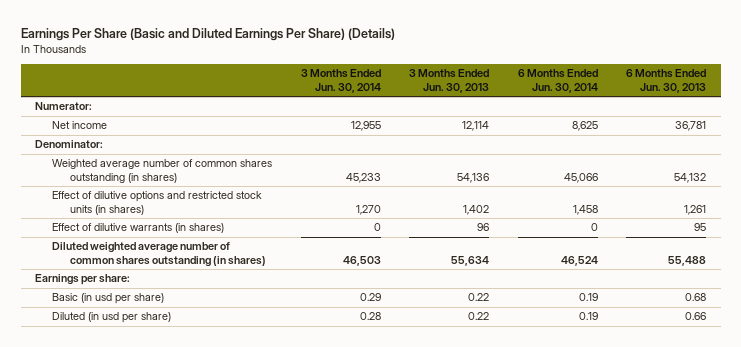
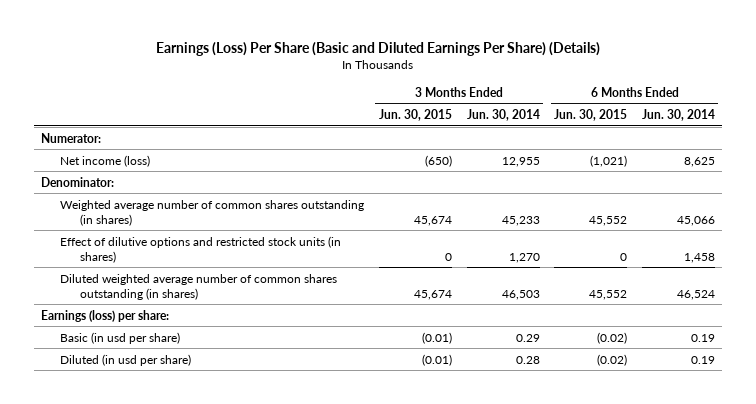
- Earnings Per Share (Basic and Diluted Earnings Per Share) (Details)
+ Earnings (Loss) Per Share (Basic and Diluted Earnings Per Share) (Details)
- | 3 Months Ended Jun. 30, 2014 | 3 Months Ended Jun. 30, 2013 | 6 Months Ended Jun. 30, 2014 | 6 Months Ended Jun. 30, 2013
+ | 3 Months Ended Jun. 30, 2015 | 3 Months Ended Jun. 30, 2014 | 6 Months Ended Jun. 30, 2015 | 6 Months Ended Jun. 30, 2014
- Net income | 12,955 | 12,114 | 8,625 | 36,781
+ Net income (loss) | (650) | 12,955 | (1,021) | 8,625
- Effect of dilutive warrants (in shares) | 0 | 96 | 0 | 95
- Earnings per share:
+ Earnings (loss) per share:

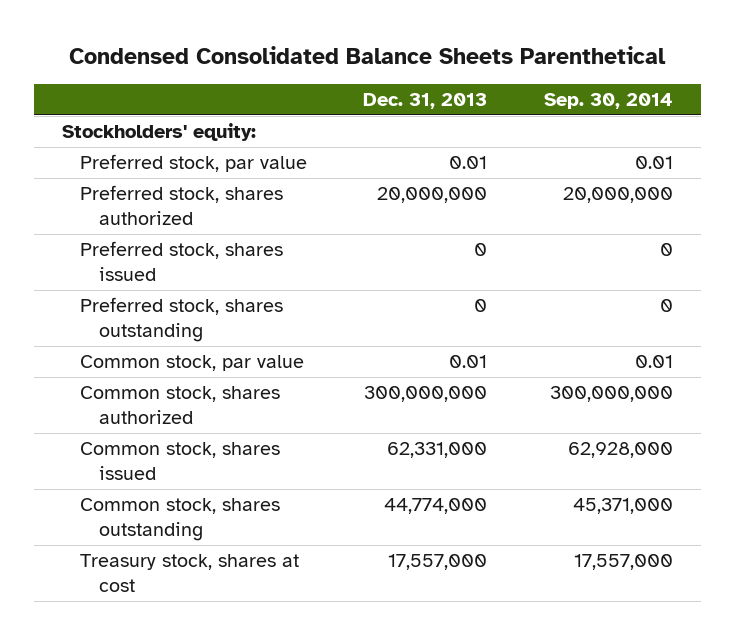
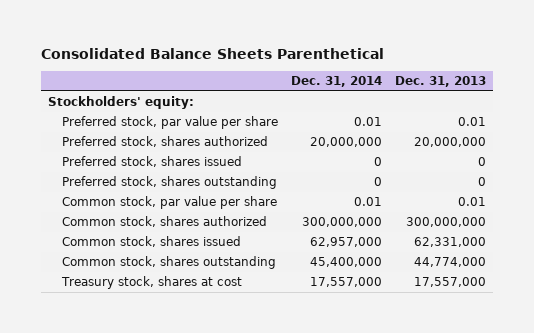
- Condensed Consolidated Balance Sheets Parenthetical
+ Consolidated Balance Sheets Parenthetical
- | Dec. 31, 2013 | Sep. 30, 2014
+ | Dec. 31, 2014 | Dec. 31, 2013
- Preferred stock, par value | 0.01 | 0.01
+ Preferred stock, par value per share | 0.01 | 0.01
- Common stock, par value | 0.01 | 0.01
+ Common stock, par value per share | 0.01 | 0.01

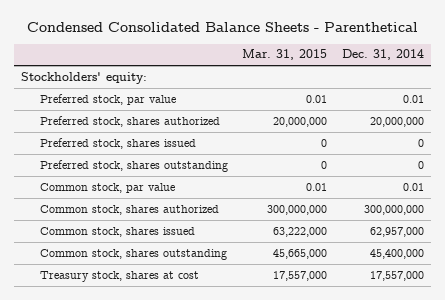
- Consolidated Balance Sheets Parenthetical
+ Condensed Consolidated Balance Sheets - Parenthetical
- | Dec. 31, 2014 | Dec. 31, 2013
+ | Mar. 31, 2015 | Dec. 31, 2014
- Preferred stock, par value per share | 0.01 | 0.01
+ Preferred stock, par value | 0.01 | 0.01
- Common stock, par value per share | 0.01 | 0.01
+ Common stock, par value | 0.01 | 0.01

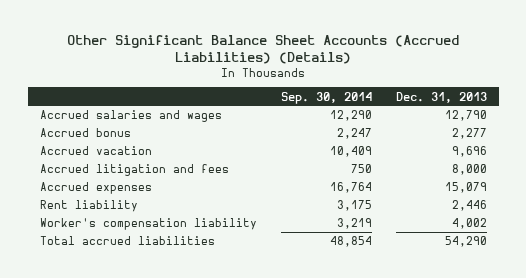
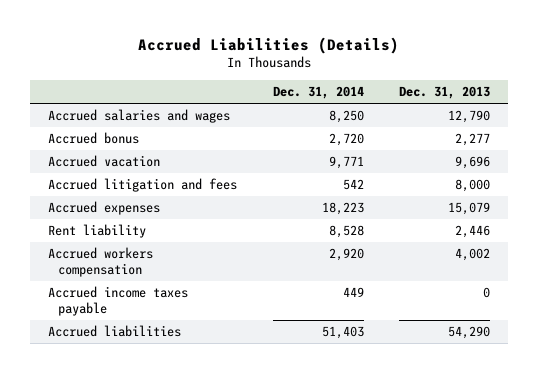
- Other Significant Balance Sheet Accounts (Accrued Liabilities) (Details)
+ Accrued Liabilities (Details)
- | Sep. 30, 2014 | Dec. 31, 2013
+ | Dec. 31, 2014 | Dec. 31, 2013
- Worker's compensation liability | 3,219 | 4,002
- Total accrued liabilities | 48,854 | 54,290
+ Accrued workers compensation | 2,920 | 4,002
+ Accrued income taxes payable | 449 | 0
+ Accrued liabilities | 51,403 | 54,290

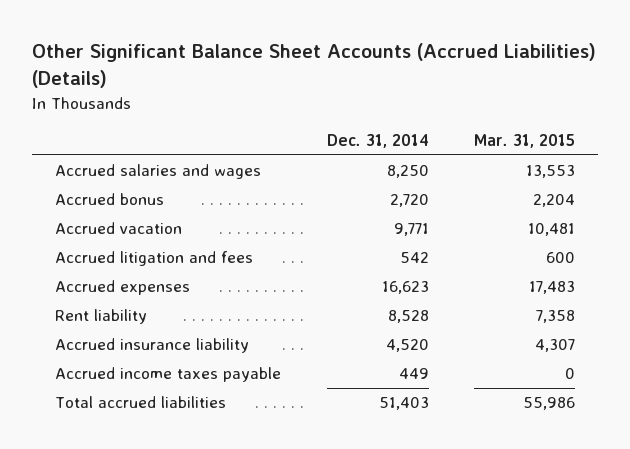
- Accrued Liabilities (Details)
+ Other Significant Balance Sheet Accounts (Accrued Liabilities) (Details)
- | Dec. 31, 2014 | Dec. 31, 2013
+ | Dec. 31, 2014 | Mar. 31, 2015
- Accrued expenses | 18,223 | 15,079
+ Accrued expenses | 16,623 | 17,483
- Accrued workers compensation | 2,920 | 4,002
+ Accrued insurance liability | 4,520 | 4,307
- Accrued liabilities | 51,403 | 54,290
+ Total accrued liabilities | 51,403 | 55,986

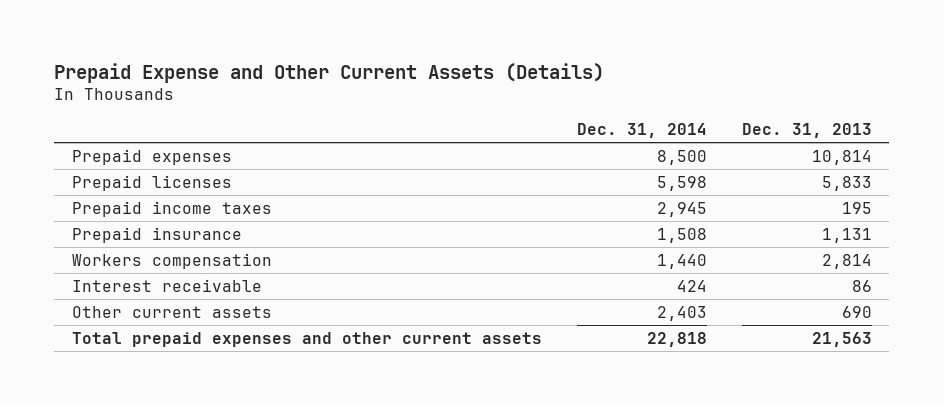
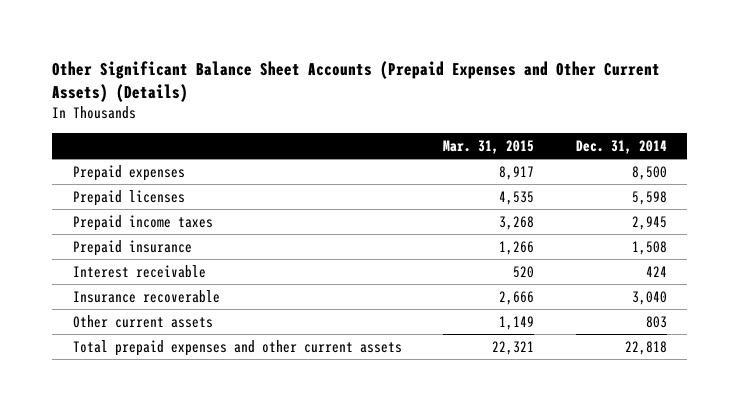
- Prepaid Expense and Other Current Assets (Details)
+ Other Significant Balance Sheet Accounts (Prepaid Expenses and Other Current Assets) (Details)
- | Dec. 31, 2014 | Dec. 31, 2013
+ | Mar. 31, 2015 | Dec. 31, 2014
- Workers compensation | 1,440 | 2,814
- Other current assets | 2,403 | 690
+ Insurance recoverable | 2,666 | 3,040
+ Other current assets | 1,149 | 803

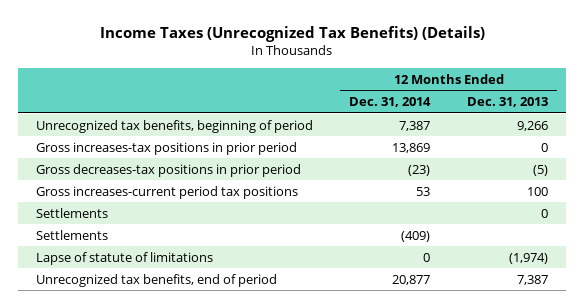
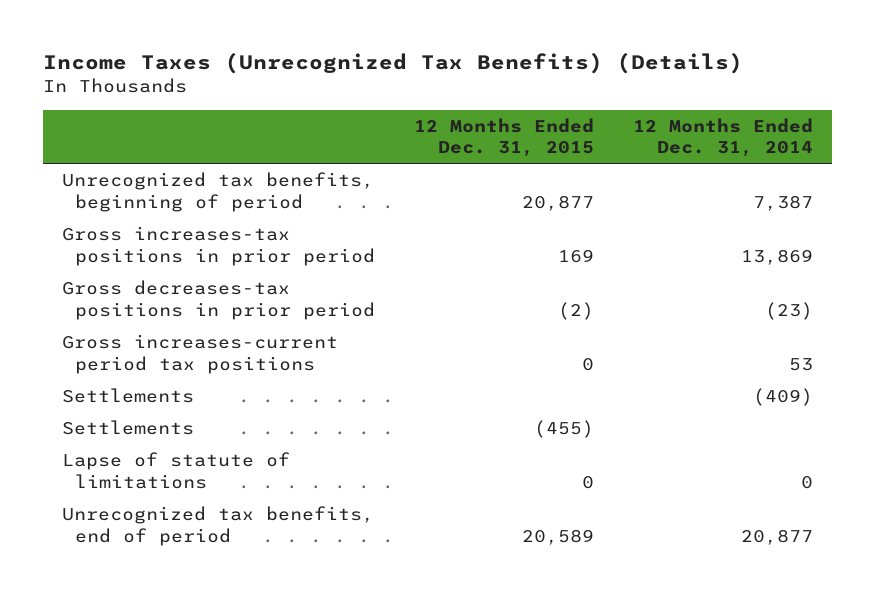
- | 12 Months Ended Dec. 31, 2014 | 12 Months Ended Dec. 31, 2013
+ | 12 Months Ended Dec. 31, 2015 | 12 Months Ended Dec. 31, 2014
moved down: Settlements | (455) |

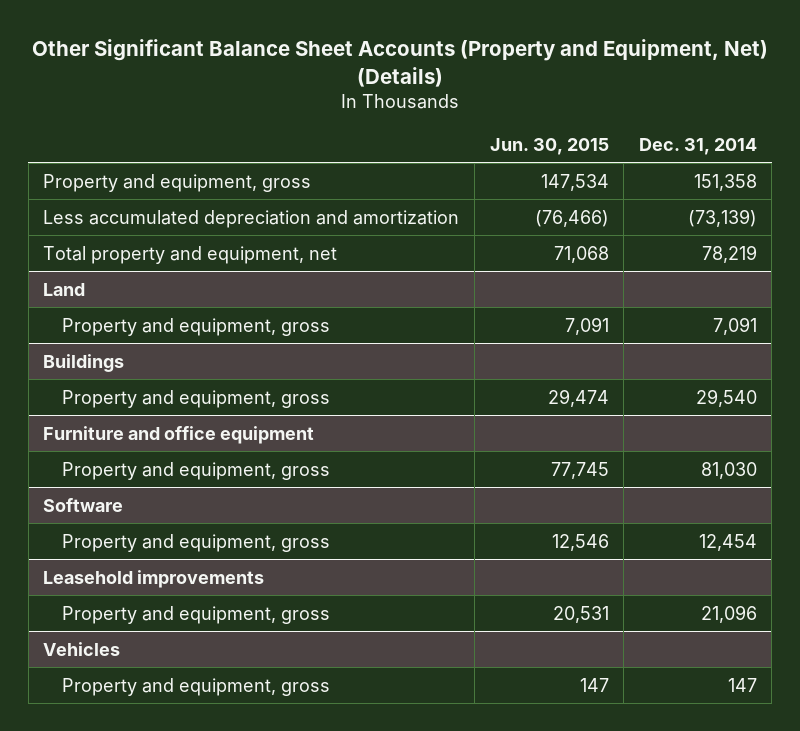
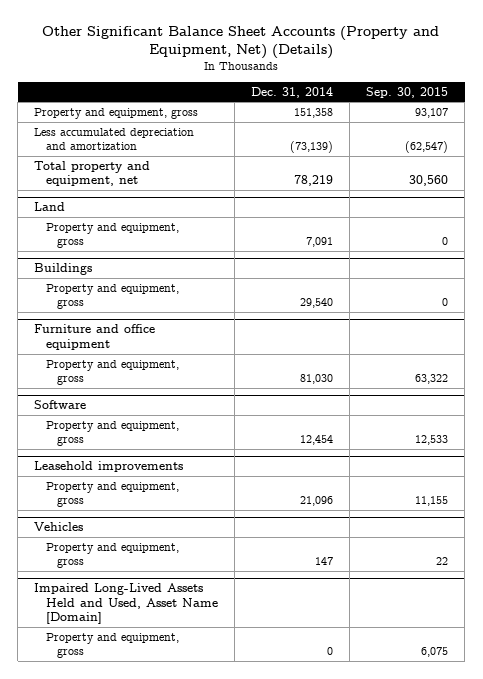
- | Jun. 30, 2015 | Dec. 31, 2014
+ | Dec. 31, 2014 | Sep. 30, 2015
+ Impaired Long-Lived Assets Held and Used, Asset Name [Domain]
+ Property and equipment, gross | 0 | 6,075

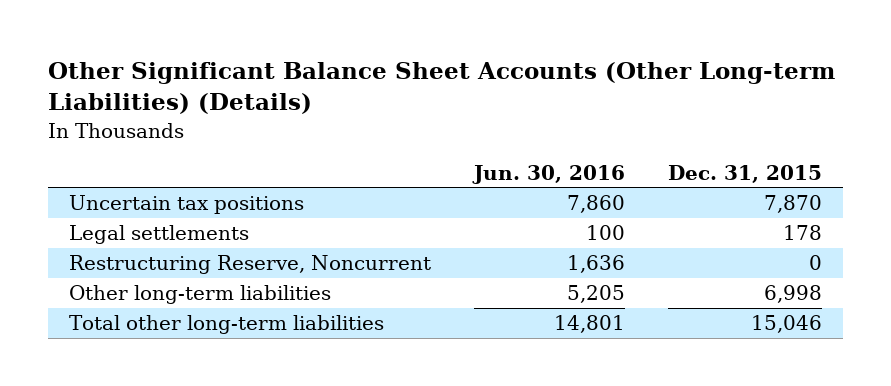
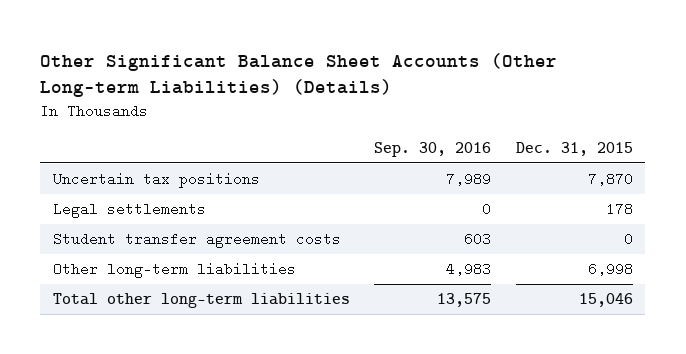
- | Jun. 30, 2016 | Dec. 31, 2015
+ | Sep. 30, 2016 | Dec. 31, 2015
- Restructuring Reserve, Noncurrent | 1,636 | 0
+ Student transfer agreement costs | 603 | 0

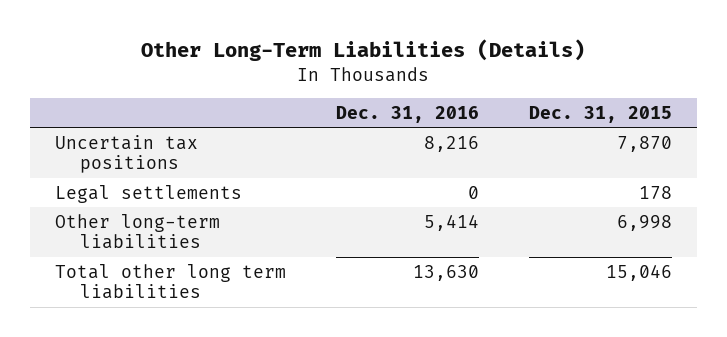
- Other Significant Balance Sheet Accounts (Other Long-term Liabilities) (Details)
+ Other Long-Term Liabilities (Details)
- | Sep. 30, 2016 | Dec. 31, 2015
+ | Dec. 31, 2016 | Dec. 31, 2015
- Student transfer agreement costs | 603 | 0
- Total other long-term liabilities | 13,575 | 15,046
+ Total other long term liabilities | 13,630 | 15,046

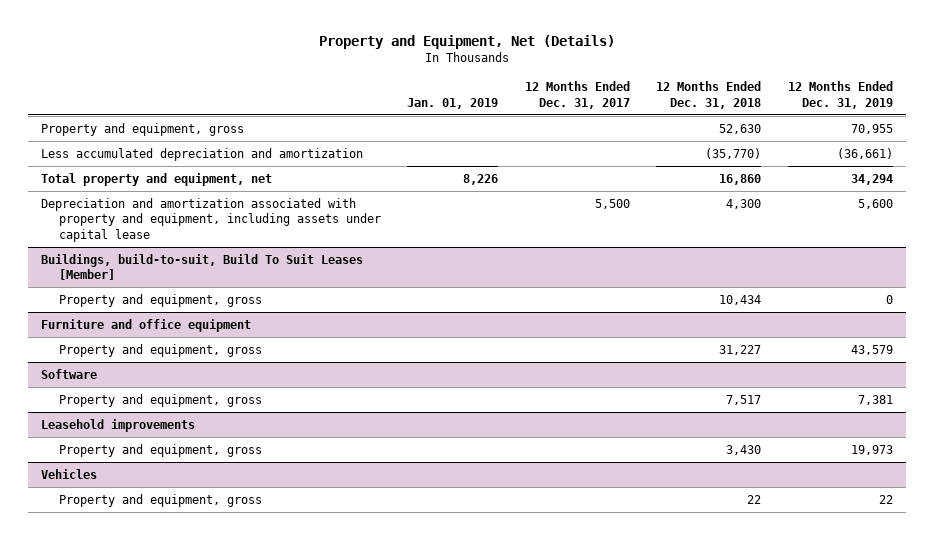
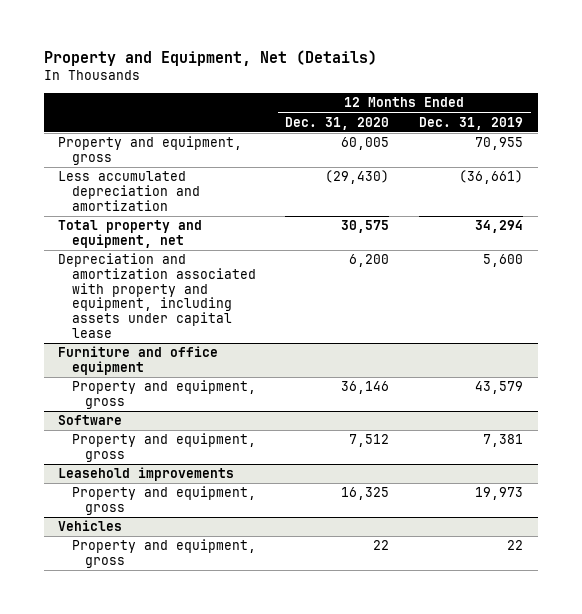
- | Jan. 01, 2019 | 12 Months Ended Dec. 31, 2017 | 12 Months Ended Dec. 31, 2018 | 12 Months Ended Dec. 31, 2019
+ | 12 Months Ended Dec. 31, 2020 | 12 Months Ended Dec. 31, 2019
- Buildings, build-to-suit, Build To Suit Leases [Member]
- Property and equipment, gross | | | 10,434 | 0

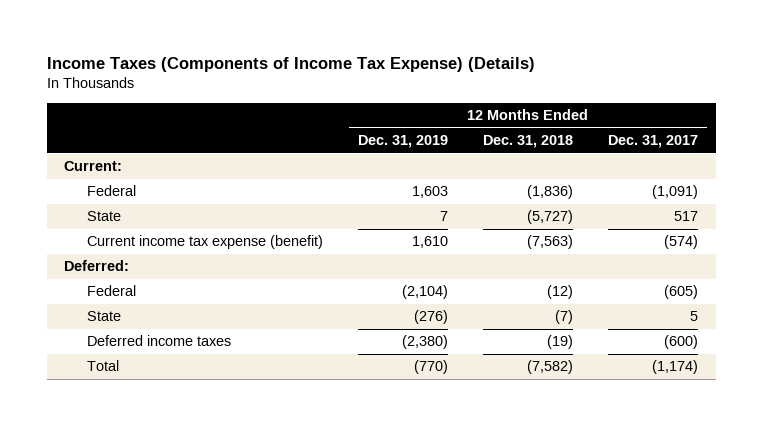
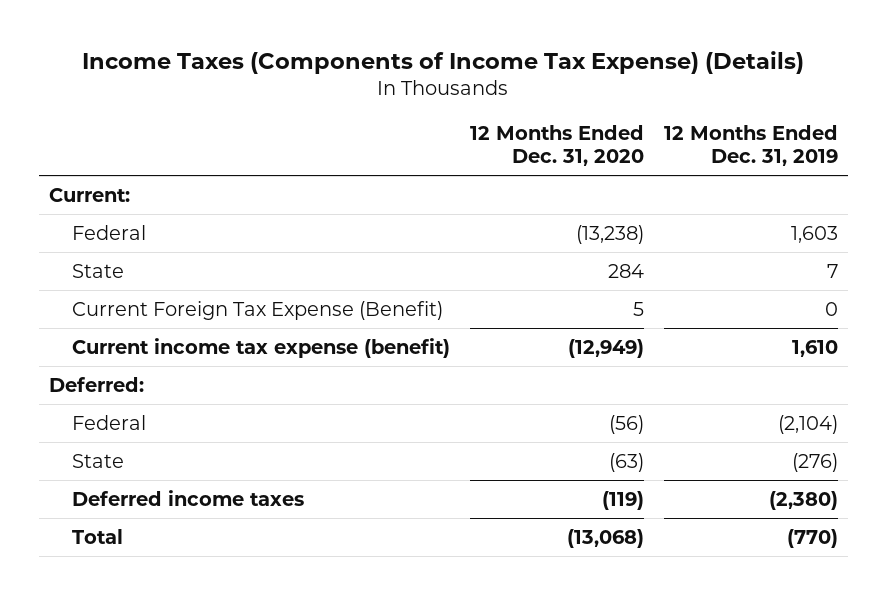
- | 12 Months Ended Dec. 31, 2019 | 12 Months Ended Dec. 31, 2018 | 12 Months Ended Dec. 31, 2017
+ | 12 Months Ended Dec. 31, 2020 | 12 Months Ended Dec. 31, 2019
+ Current Foreign Tax Expense (Benefit) | 5 | 0

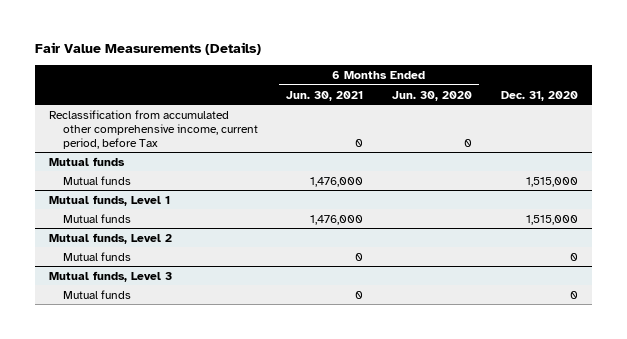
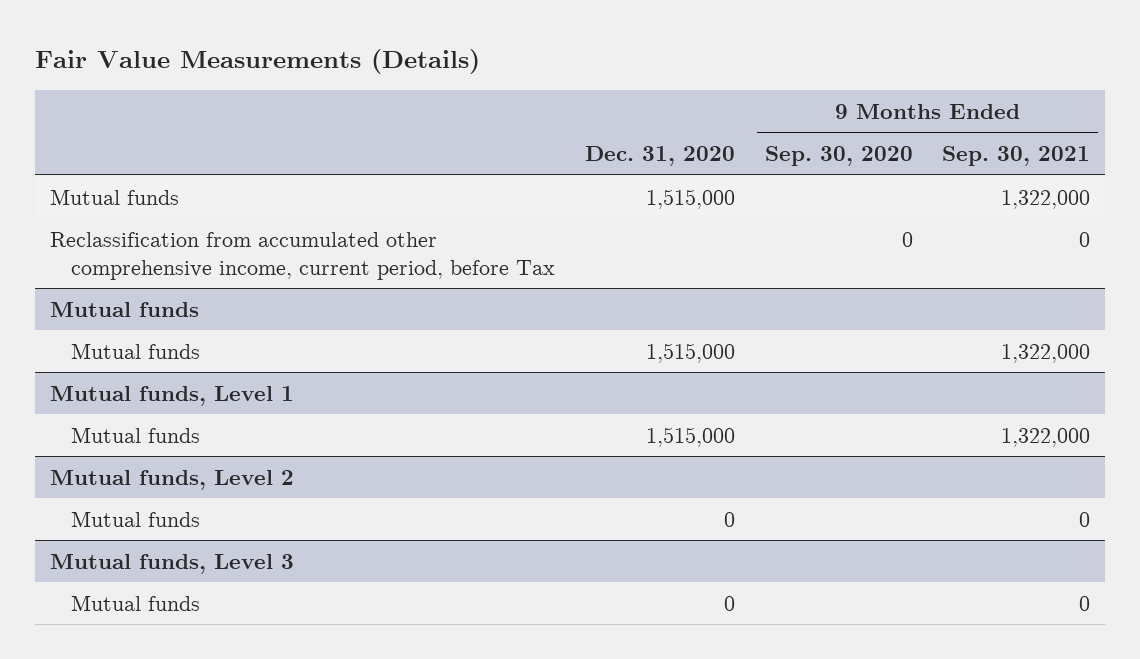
- | 6 Months Ended Jun. 30, 2021 | 6 Months Ended Jun. 30, 2020 | Dec. 31, 2020
+ | Dec. 31, 2020 | 9 Months Ended Sep. 30, 2020 | 9 Months Ended Sep. 30, 2021
+ Mutual funds | 1,515,000 | | 1,322,000

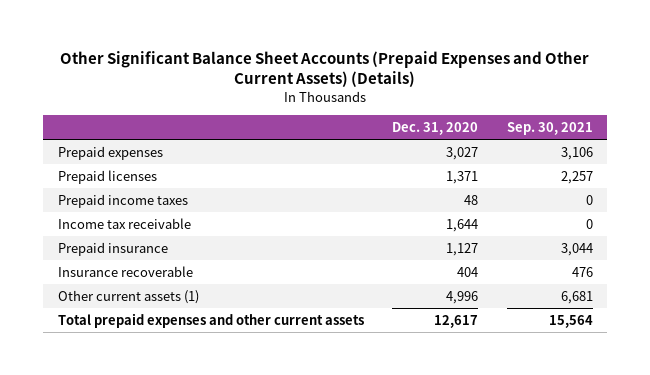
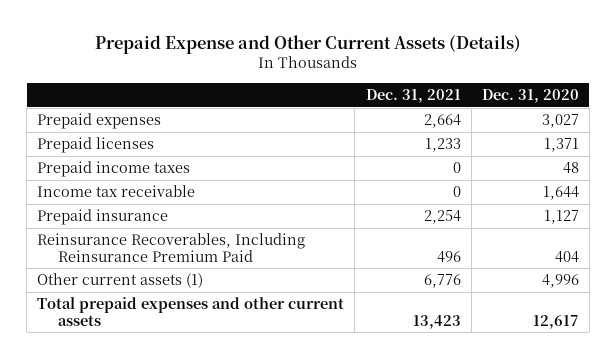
- Other Significant Balance Sheet Accounts (Prepaid Expenses and Other Current Assets) (Details)
+ Prepaid Expense and Other Current Assets (Details)
- | Dec. 31, 2020 | Sep. 30, 2021
+ | Dec. 31, 2021 | Dec. 31, 2020
- Insurance recoverable | 404 | 476
+ Reinsurance Recoverables, Including Reinsurance Premium Paid | 496 | 404

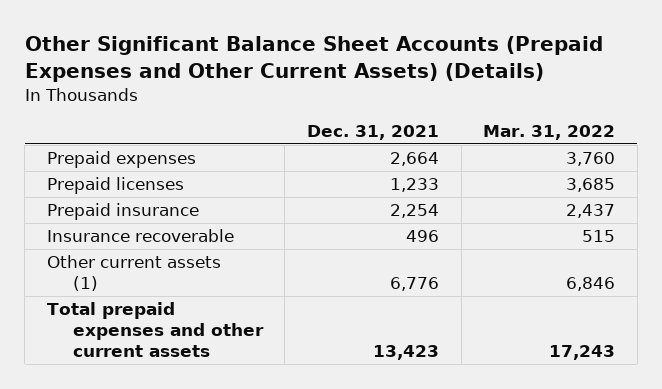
- Prepaid Expense and Other Current Assets (Details)
+ Other Significant Balance Sheet Accounts (Prepaid Expenses and Other Current Assets) (Details)
- | Dec. 31, 2021 | Dec. 31, 2020
+ | Dec. 31, 2021 | Mar. 31, 2022
- Prepaid income taxes | 0 | 48
- Income tax receivable | 0 | 1,644
- Reinsurance Recoverables, Including Reinsurance Premium Paid | 496 | 404
+ Insurance recoverable | 496 | 515

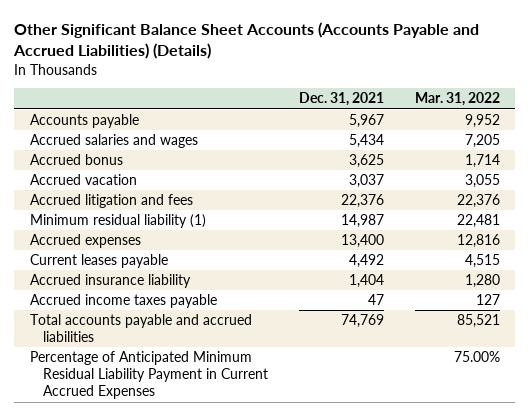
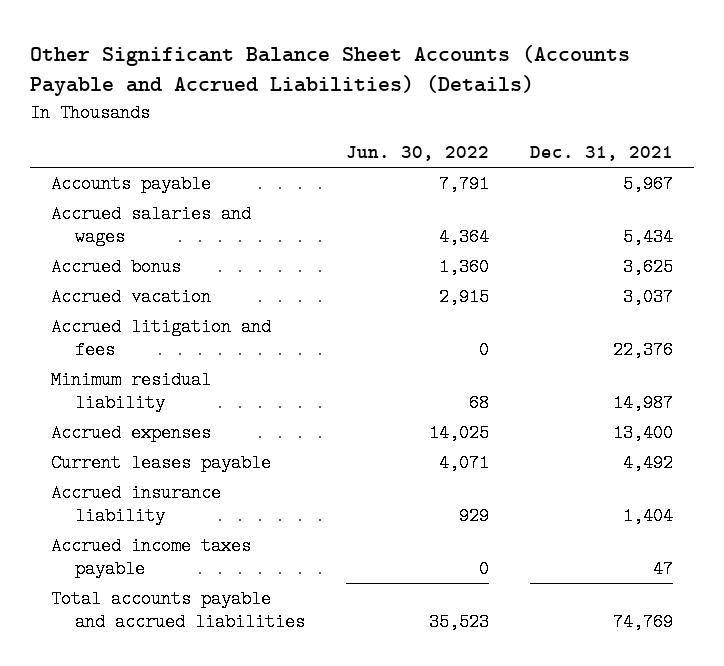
- | Dec. 31, 2021 | Mar. 31, 2022
+ | Jun. 30, 2022 | Dec. 31, 2021
- Minimum residual liability (1) | 14,987 | 22,481
+ Minimum residual liability | 68 | 14,987
- Percentage of Anticipated Minimum Residual Liability Payment in Current Accrued Expenses | | 75.00%

